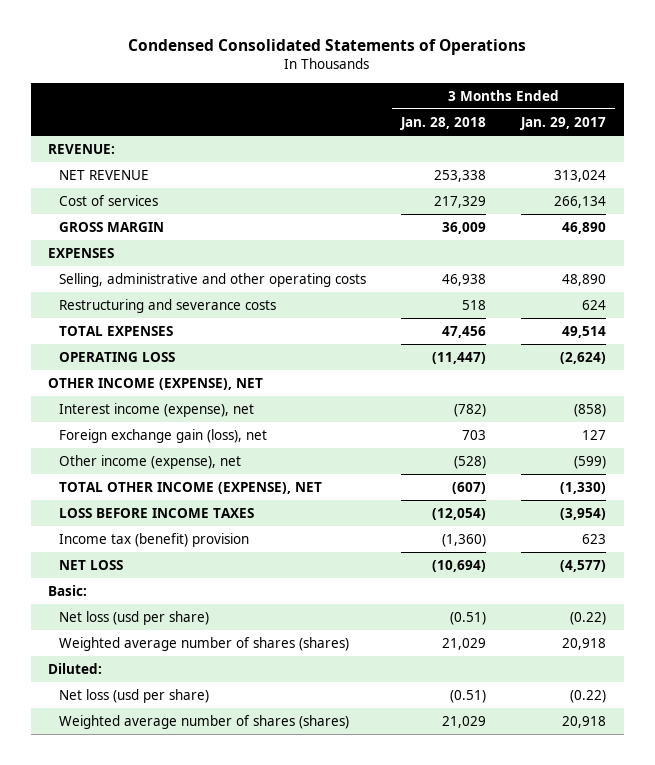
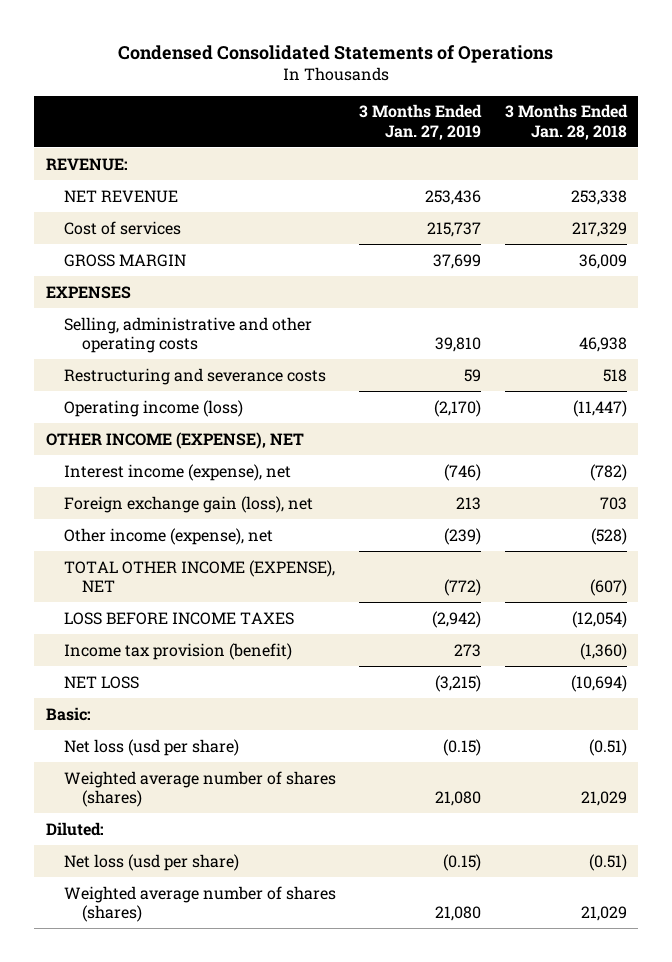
- | 3 Months Ended Jan. 28, 2018 | 3 Months Ended Jan. 29, 2017
+ | 3 Months Ended Jan. 27, 2019 | 3 Months Ended Jan. 28, 2018
- TOTAL EXPENSES | 47,456 | 49,514
- OPERATING LOSS | (11,447) | (2,624)
+ Operating income (loss) | (2,170) | (11,447)
- Income tax (benefit) provision | (1,360) | 623
+ Income tax provision (benefit) | 273 | (1,360)

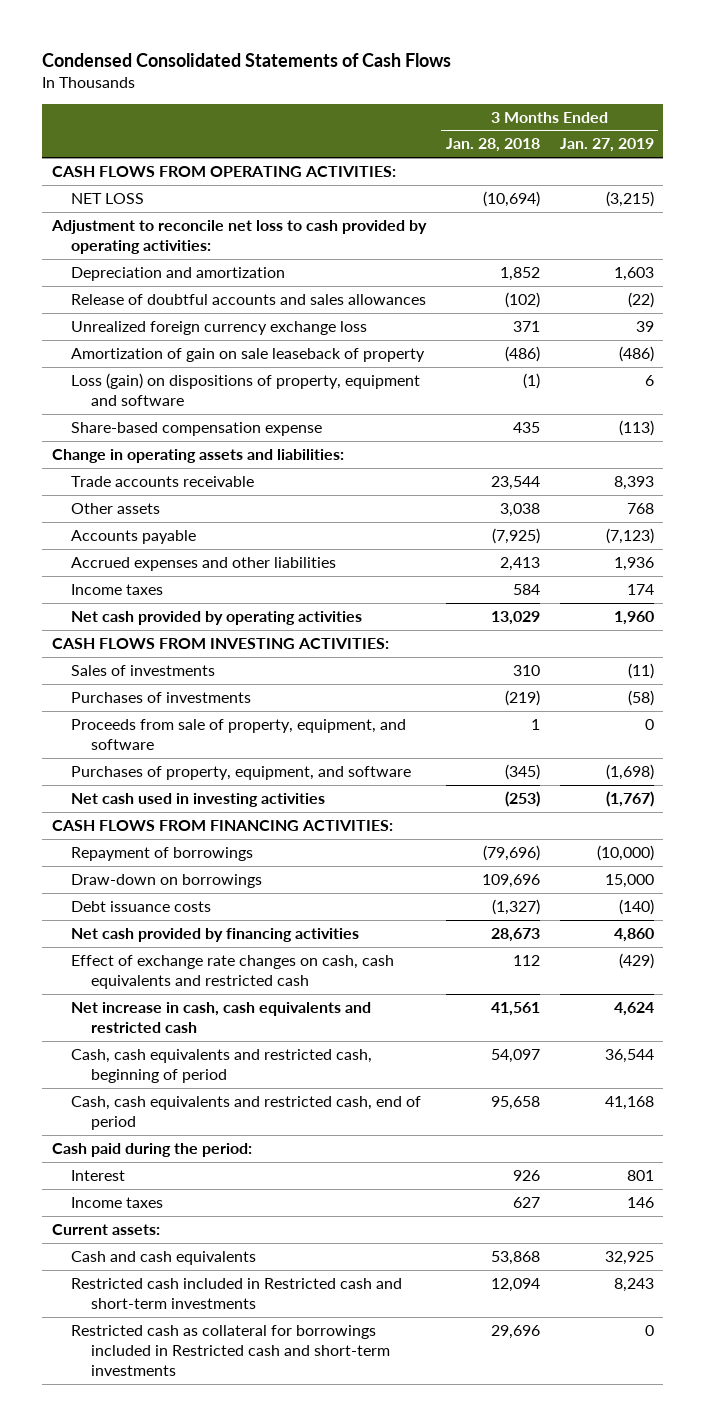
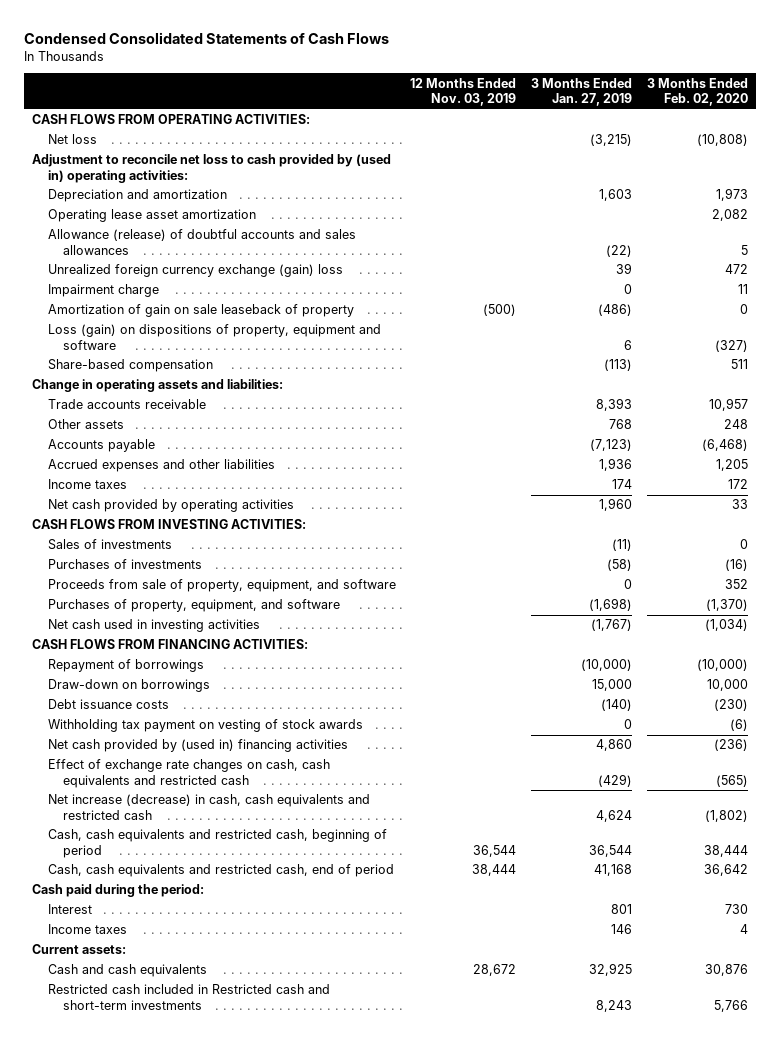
- | 3 Months Ended Jan. 28, 2018 | 3 Months Ended Jan. 27, 2019
+ | 12 Months Ended Nov. 03, 2019 | 3 Months Ended Jan. 27, 2019 | 3 Months Ended Feb. 02, 2020
- NET LOSS | (10,694) | (3,215)
- Adjustment to reconcile net loss to cash provided by operating activities:
+ Net loss | | (3,215) | (10,808)
+ Adjustment to reconcile net loss to cash provided by (used in) operating activities:
- Release of doubtful accounts and sales allowances | (102) | (22)
- Unrealized foreign currency exchange loss | 371 | 39
+ Operating lease asset amortization | | | 2,082
+ Allowance (release) of doubtful accounts and sales allowances | | (22) | 5
+ Unrealized foreign currency exchange (gain) loss | | 39 | 472
+ Impairment charge | | 0 | 11
- Share-based compensation expense | 435 | (113)
+ Share-based compensation | | (113) | 511
- Net cash provided by financing activities | 28,673 | 4,860
+ Withholding tax payment on vesting of stock awards | | 0 | (6)
+ Net cash provided by (used in) financing activities | | 4,860 | (236)
- Net increase in cash, cash equivalents and restricted cash | 41,561 | 4,624
+ Net increase (decrease) in cash, cash equivalents and restricted cash | | 4,624 | (1,802)
- Restricted cash as collateral for borrowings included in Restricted cash and short-term investments | 29,696 | 0

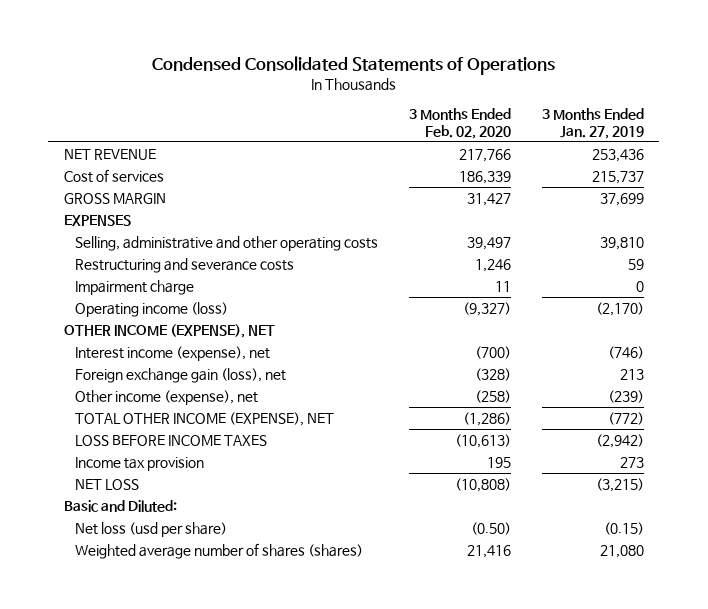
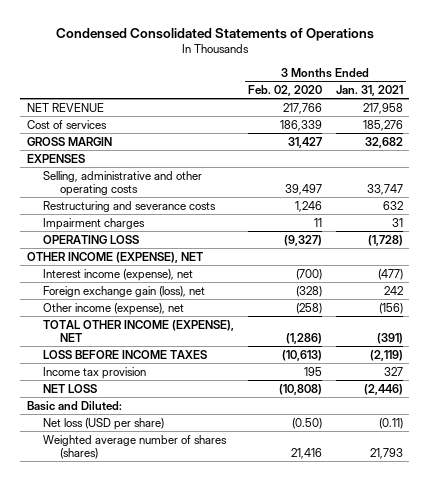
- | 3 Months Ended Feb. 02, 2020 | 3 Months Ended Jan. 27, 2019
+ | 3 Months Ended Feb. 02, 2020 | 3 Months Ended Jan. 31, 2021
- Impairment charge | 11 | 0
- Operating income (loss) | (9,327) | (2,170)
+ Impairment charges | 11 | 31
+ OPERATING LOSS | (9,327) | (1,728)
- Net loss (usd per share) | (0.50) | (0.15)
+ Net loss (USD per share) | (0.50) | (0.11)

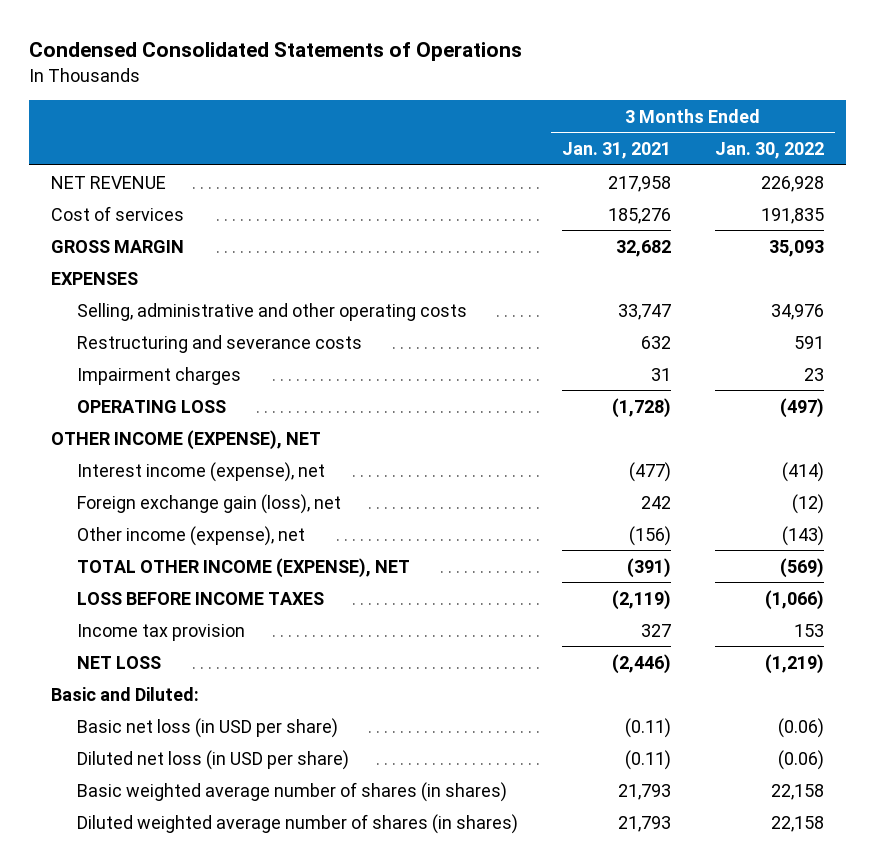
- | 3 Months Ended Feb. 02, 2020 | 3 Months Ended Jan. 31, 2021
+ | 3 Months Ended Jan. 31, 2021 | 3 Months Ended Jan. 30, 2022
- Net loss (USD per share) | (0.50) | (0.11)
- Weighted average number of shares (shares) | 21,416 | 21,793
+ Basic net loss (in USD per share) | (0.11) | (0.06)
+ Diluted net loss (in USD per share) | (0.11) | (0.06)
+ Basic weighted average number of shares (in shares) | 21,793 | 22,158
+ Diluted weighted average number of shares (in shares) | 21,793 | 22,158

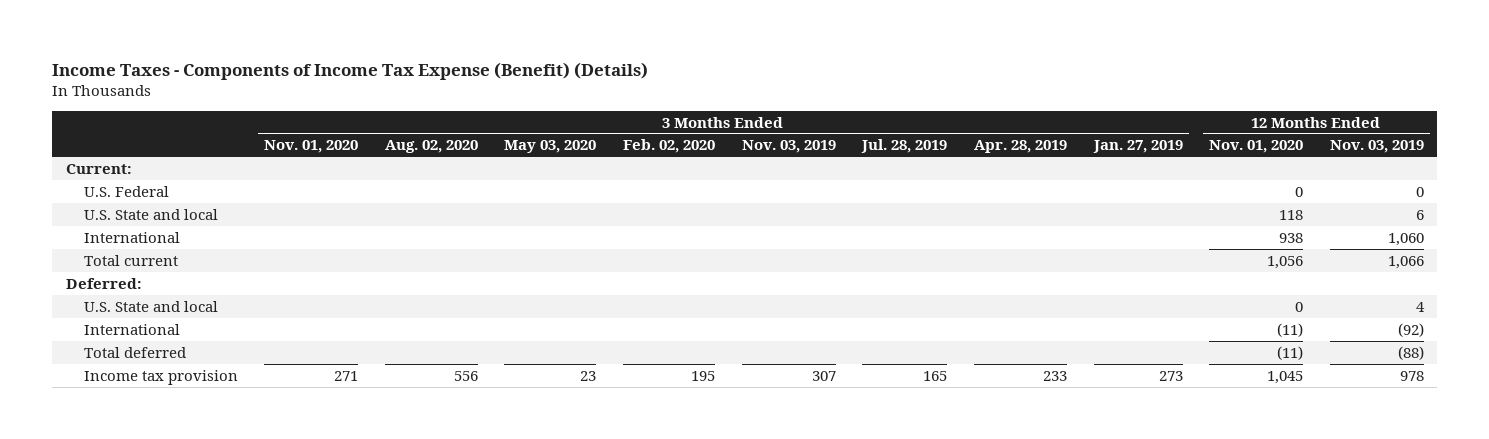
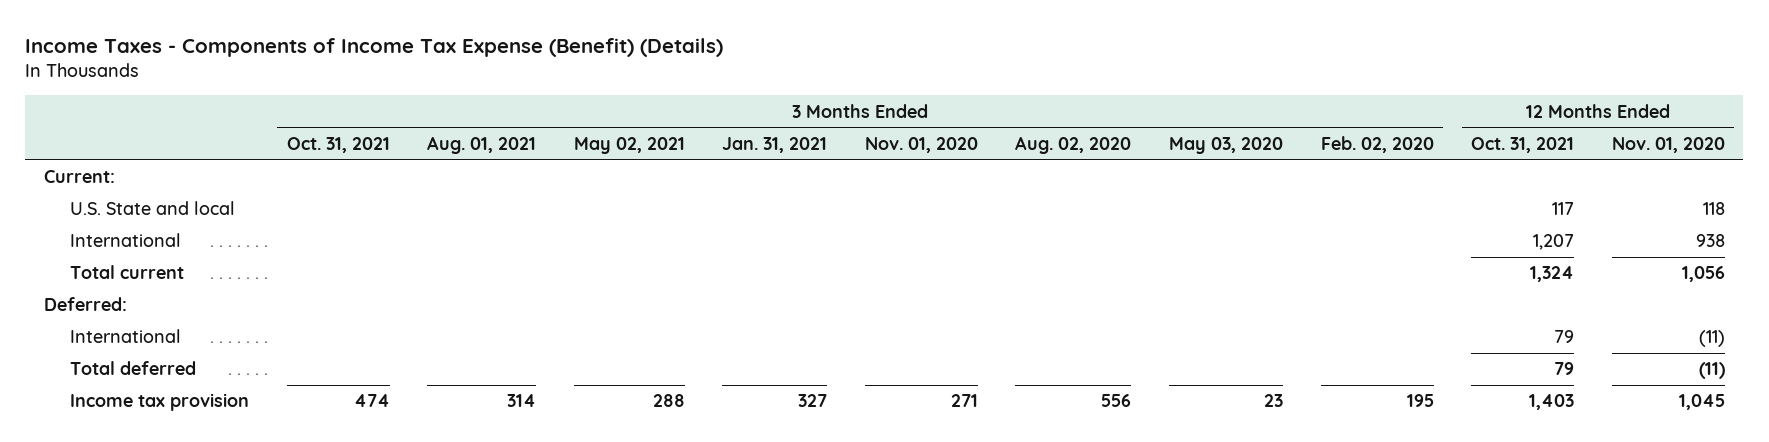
- | 3 Months Ended Nov. 01, 2020 | 3 Months Ended Aug. 02, 2020 | 3 Months Ended May 03, 2020 | 3 Months Ended Feb. 02, 2020 | 3 Months Ended Nov. 03, 2019 | 3 Months Ended Jul. 28, 2019 | 3 Months Ended Apr. 28, 2019 | 3 Months Ended Jan. 27, 2019 | 12 Months Ended Nov. 01, 2020 | 12 Months Ended Nov. 03, 2019
+ | 3 Months Ended Oct. 31, 2021 | 3 Months Ended Aug. 01, 2021 | 3 Months Ended May 02, 2021 | 3 Months Ended Jan. 31, 2021 | 3 Months Ended Nov. 01, 2020 | 3 Months Ended Aug. 02, 2020 | 3 Months Ended May 03, 2020 | 3 Months Ended Feb. 02, 2020 | 12 Months Ended Oct. 31, 2021 | 12 Months Ended Nov. 01, 2020
- U.S. Federal | | | | | | | | | 0 | 0
- U.S. State and local | | | | | | | | | 0 | 4

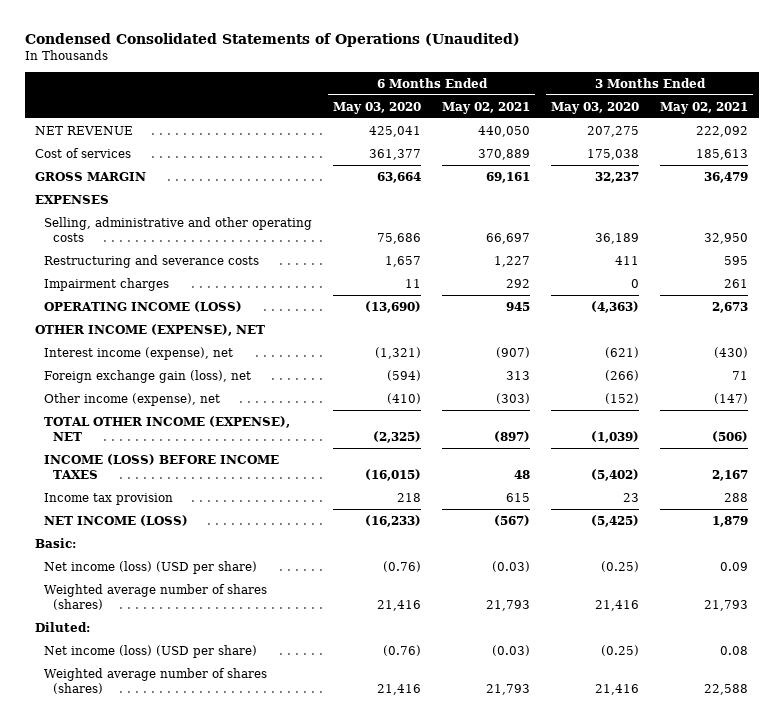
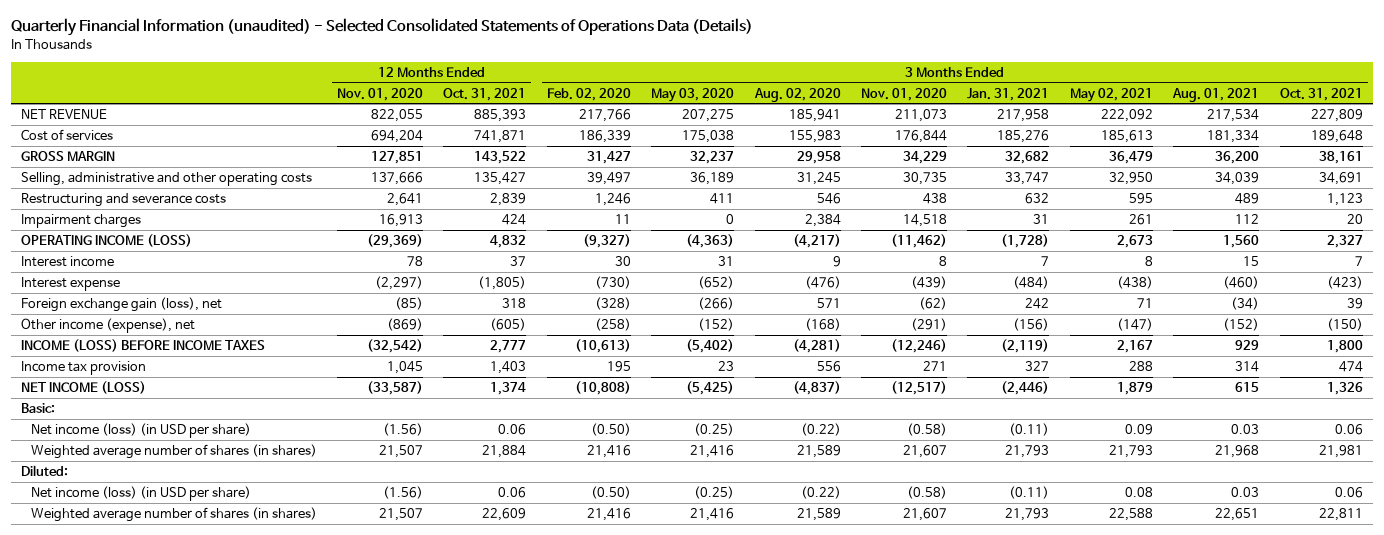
- Condensed Consolidated Statements of Operations (Unaudited)
+ Quarterly Financial Information (unaudited) - Selected Consolidated Statements of Operations Data (Details)
- | 6 Months Ended May 03, 2020 | 6 Months Ended May 02, 2021 | 3 Months Ended May 03, 2020 | 3 Months Ended May 02, 2021
+ | 12 Months Ended Nov. 01, 2020 | 12 Months Ended Oct. 31, 2021 | 3 Months Ended Feb. 02, 2020 | 3 Months Ended May 03, 2020 | 3 Months Ended Aug. 02, 2020 | 3 Months Ended Nov. 01, 2020 | 3 Months Ended Jan. 31, 2021 | 3 Months Ended May 02, 2021 | 3 Months Ended Aug. 01, 2021 | 3 Months Ended Oct. 31, 2021
- EXPENSES
- OTHER INCOME (EXPENSE), NET
- Interest income (expense), net | (1,321) | (907) | (621) | (430)
+ Interest income | 78 | 37 | 30 | 31 | 9 | 8 | 7 | 8 | 15 | 7
+ Interest expense | (2,297) | (1,805) | (730) | (652) | (476) | (439) | (484) | (438) | (460) | (423)
- TOTAL OTHER INCOME (EXPENSE), NET | (2,325) | (897) | (1,039) | (506)
- Net income (loss) (USD per share) | (0.76) | (0.03) | (0.25) | 0.09
- Weighted average number of shares (shares) | 21,416 | 21,793 | 21,416 | 21,793
+ Net income (loss) (in USD per share) | (1.56) | 0.06 | (0.50) | (0.25) | (0.22) | (0.58) | (0.11) | 0.09 | 0.03 | 0.06
+ Weighted average number of shares (in shares) | 21,507 | 21,884 | 21,416 | 21,416 | 21,589 | 21,607 | 21,793 | 21,793 | 21,968 | 21,981
- Net income (loss) (USD per share) | (0.76) | (0.03) | (0.25) | 0.08
- Weighted average number of shares (shares) | 21,416 | 21,793 | 21,416 | 22,588
+ Net income (loss) (in USD per share) | (1.56) | 0.06 | (0.50) | (0.25) | (0.22) | (0.58) | (0.11) | 0.08 | 0.03 | 0.06
+ Weighted average number of shares (in shares) | 21,507 | 22,609 | 21,416 | 21,416 | 21,589 | 21,607 | 21,793 | 22,588 | 22,651 | 22,811

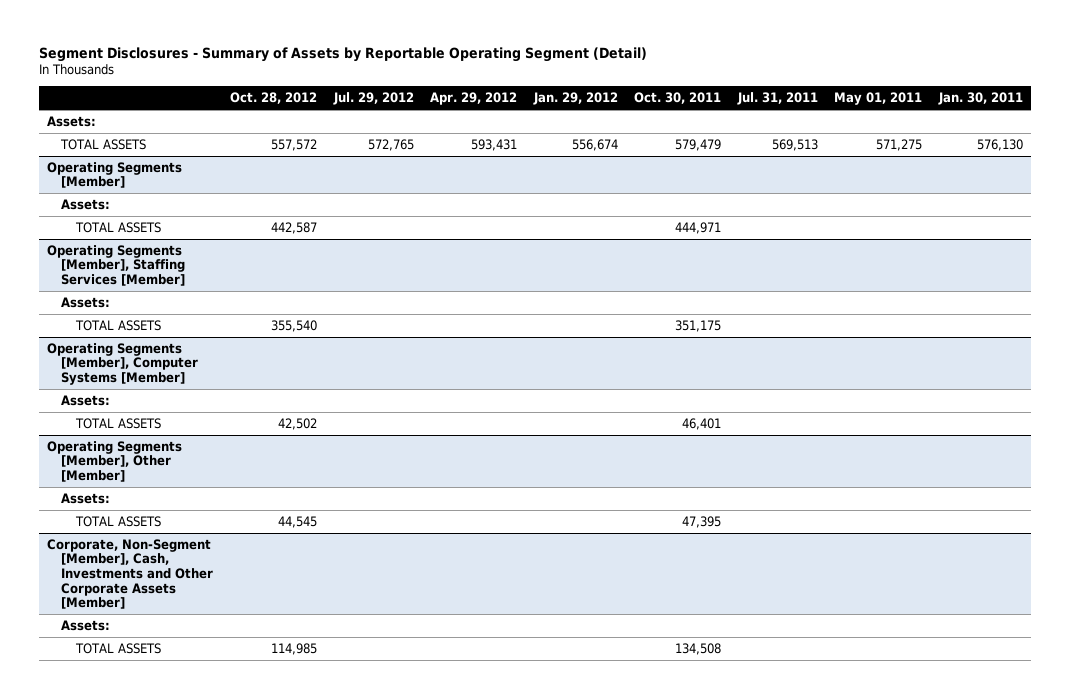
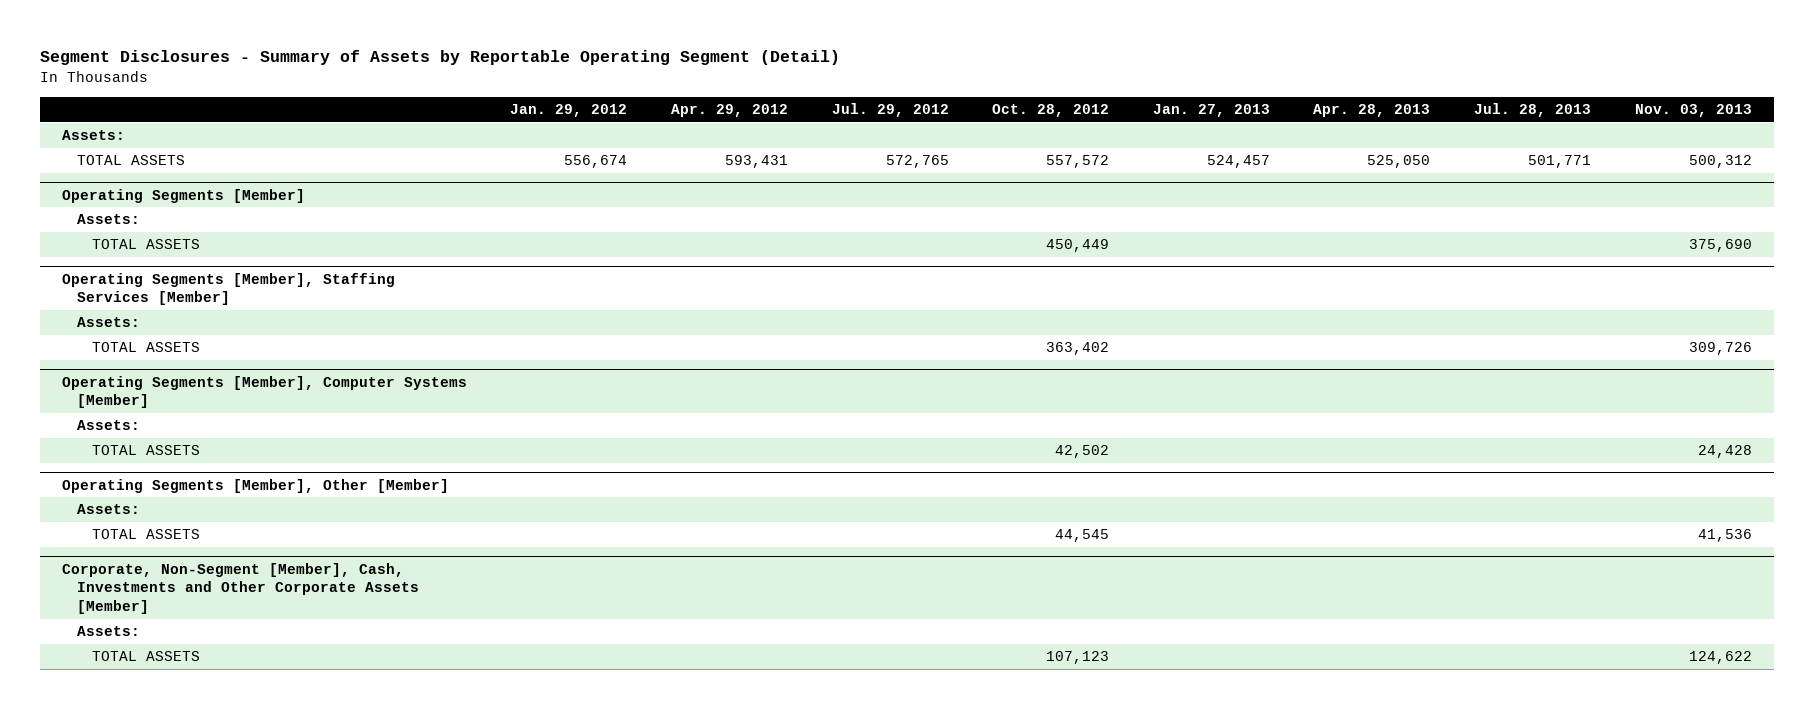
- | Oct. 28, 2012 | Jul. 29, 2012 | Apr. 29, 2012 | Jan. 29, 2012 | Oct. 30, 2011 | Jul. 31, 2011 | May 01, 2011 | Jan. 30, 2011
+ | Jan. 29, 2012 | Apr. 29, 2012 | Jul. 29, 2012 | Oct. 28, 2012 | Jan. 27, 2013 | Apr. 28, 2013 | Jul. 28, 2013 | Nov. 03, 2013
@ Operating Segments [Member]
- TOTAL ASSETS | 442,587 | | | | 444,971 | | |
+ TOTAL ASSETS | | | | 450,449 | | | | 375,690
@ Operating Segments [Member], Staffing Services [Member]
- TOTAL ASSETS | 355,540 | | | | 351,175 | | |
+ TOTAL ASSETS | | | | 363,402 | | | | 309,726
@ Corporate, Non-Segment [Member], Cash, Investments and Other Corporate Assets [Member]
- TOTAL ASSETS | 114,985 | | | | 134,508 | | |
+ TOTAL ASSETS | | | | 107,123 | | | | 124,622

